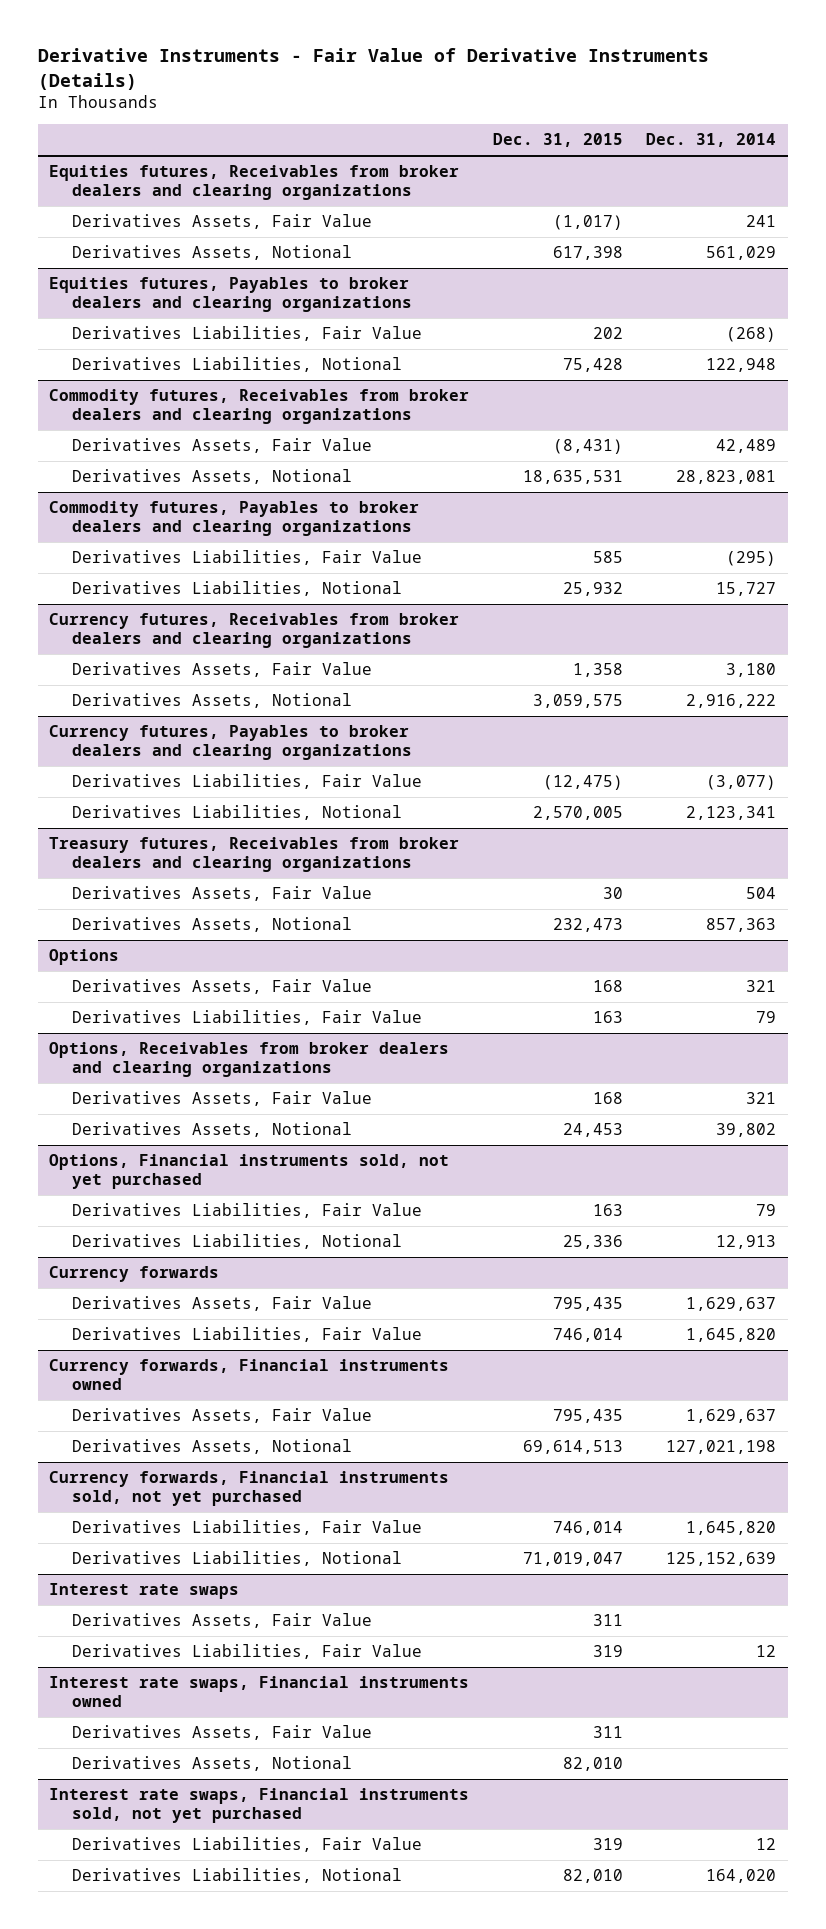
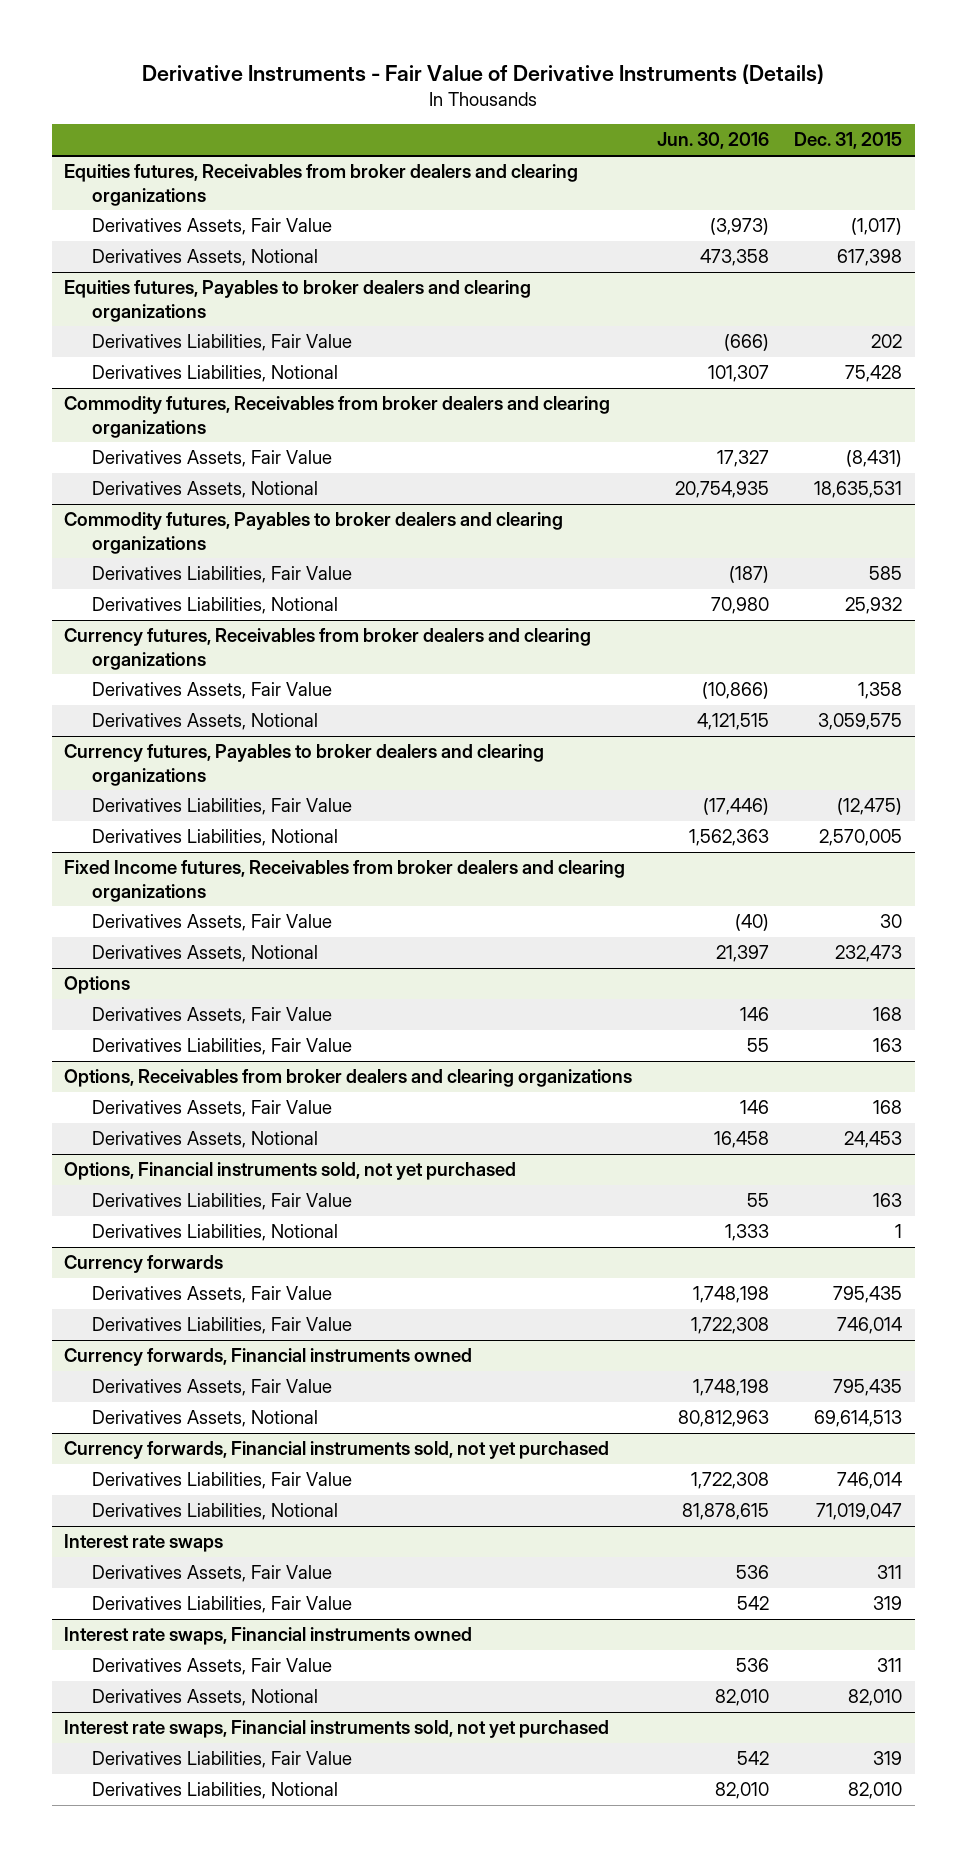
- | Dec. 31, 2015 | Dec. 31, 2014
+ | Jun. 30, 2016 | Dec. 31, 2015
- Treasury futures, Receivables from broker dealers and clearing organizations
+ Fixed Income futures, Receivables from broker dealers and clearing organizations
@ Options, Financial instruments sold, not yet purchased
- Derivatives Liabilities, Notional | 25,336 | 12,913
+ Derivatives Liabilities, Notional | 1,333 | 1

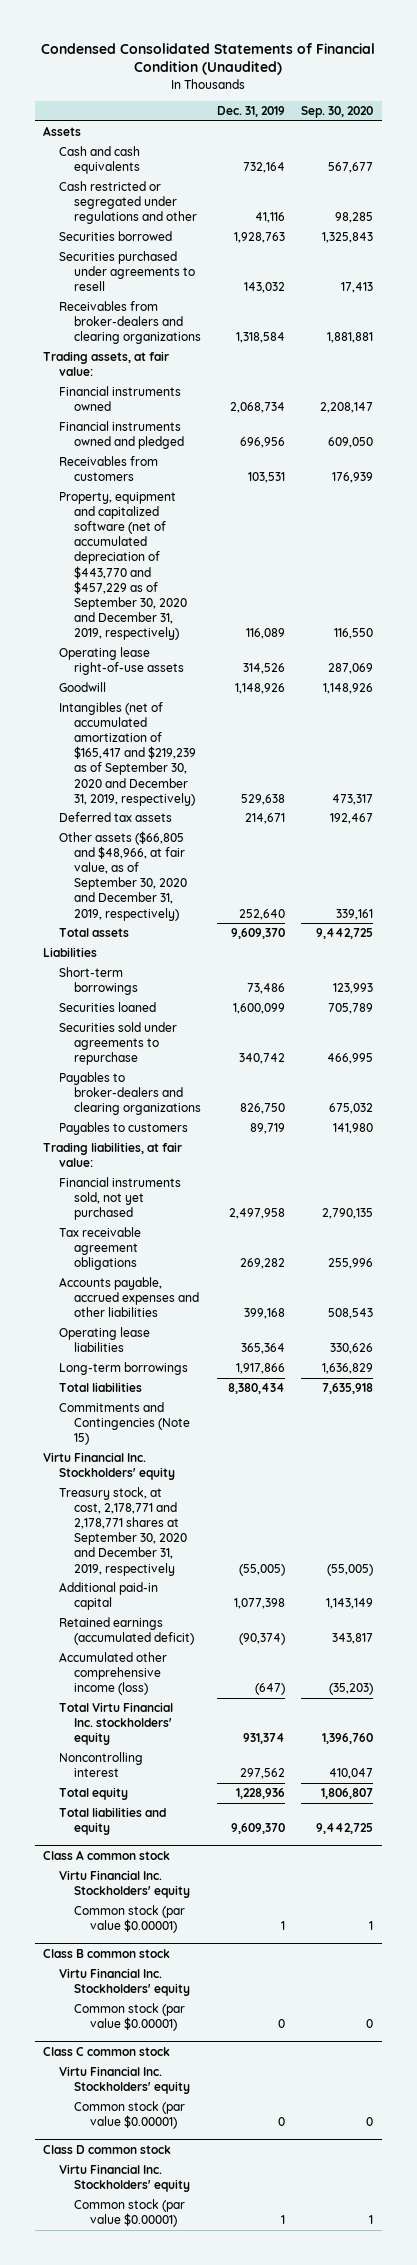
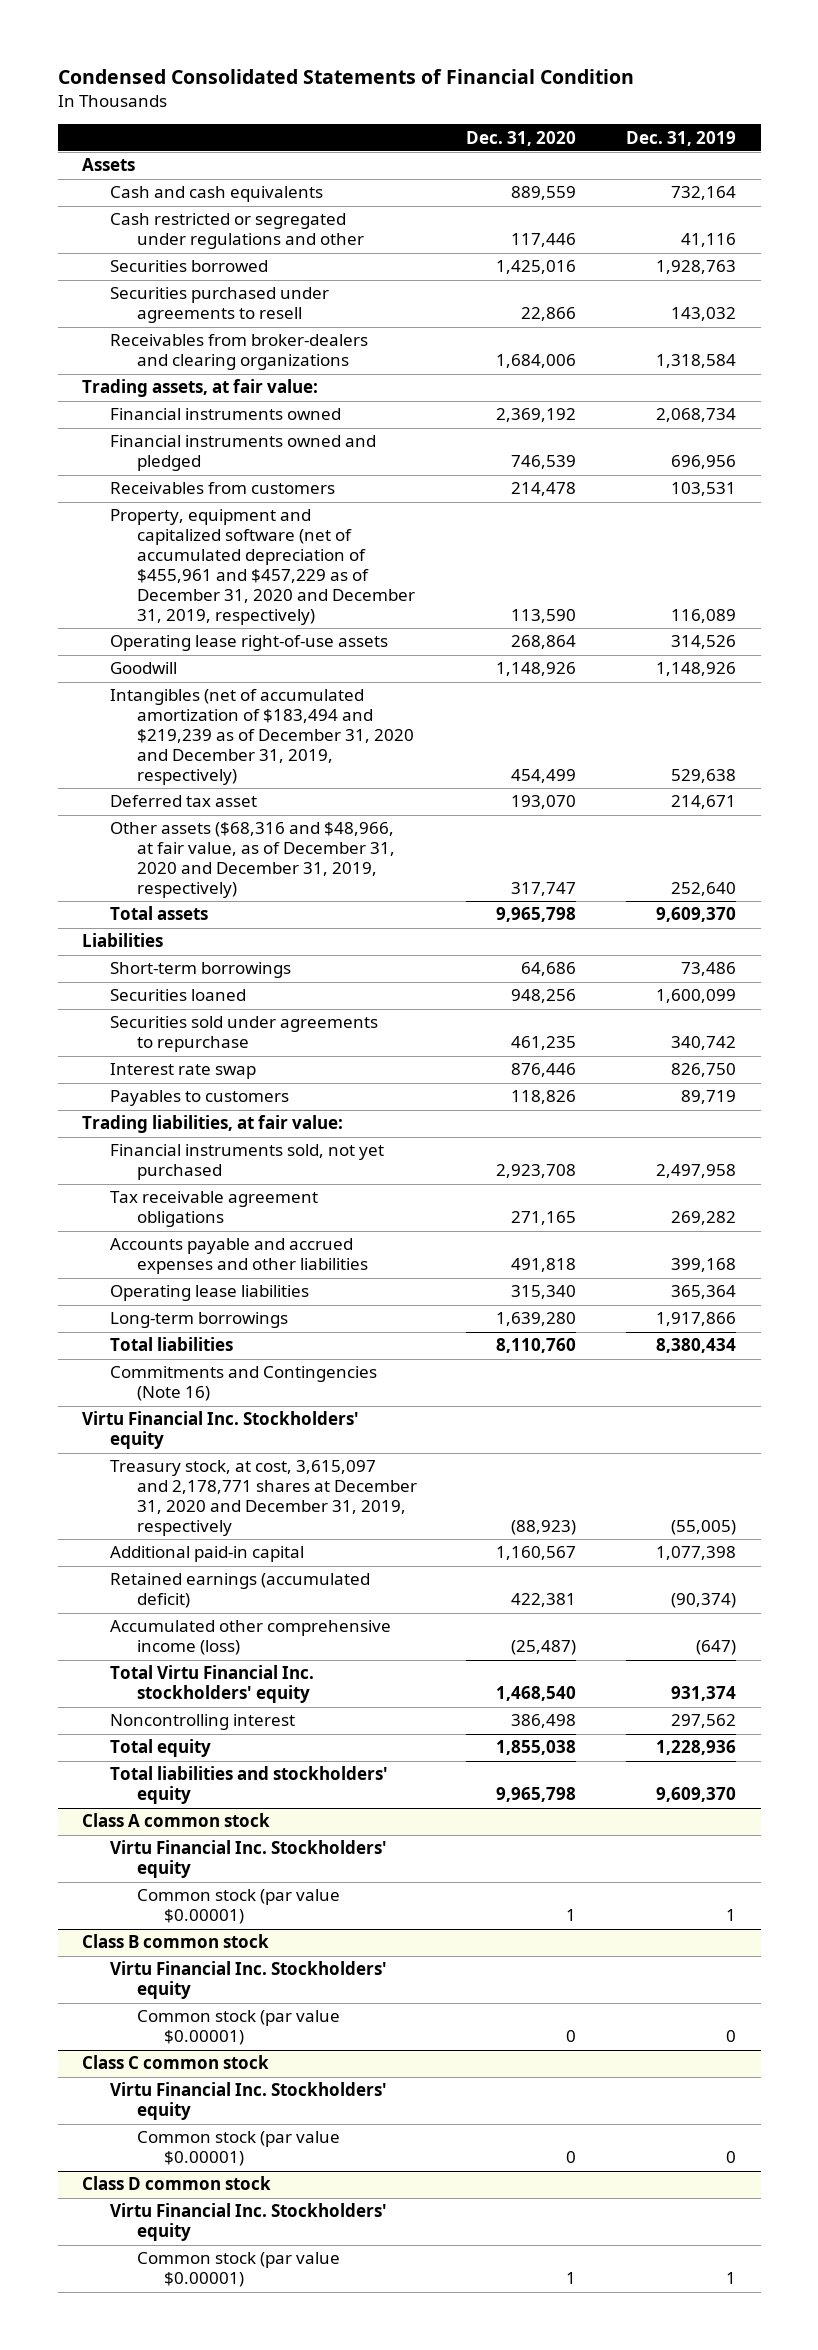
- Condensed Consolidated Statements of Financial Condition (Unaudited)
+ Condensed Consolidated Statements of Financial Condition
- | Dec. 31, 2019 | Sep. 30, 2020
+ | Dec. 31, 2020 | Dec. 31, 2019
- Property, equipment and capitalized software (net of accumulated depreciation of $443,770 and $457,229 as of September 30, 2020 and December 31, 2019, respectively) | 116,089 | 116,550
+ Property, equipment and capitalized software (net of accumulated depreciation of $455,961 and $457,229 as of December 31, 2020 and December 31, 2019, respectively) | 113,590 | 116,089
- Intangibles (net of accumulated amortization of $165,417 and $219,239 as of September 30, 2020 and December 31, 2019, respectively) | 529,638 | 473,317
- Deferred tax assets | 214,671 | 192,467
- Other assets ($66,805 and $48,966, at fair value, as of September 30, 2020 and December 31, 2019, respectively) | 252,640 | 339,161
+ Intangibles (net of accumulated amortization of $183,494 and $219,239 as of December 31, 2020 and December 31, 2019, respectively) | 454,499 | 529,638
+ Deferred tax asset | 193,070 | 214,671
+ Other assets ($68,316 and $48,966, at fair value, as of December 31, 2020 and December 31, 2019, respectively) | 317,747 | 252,640
- Payables to broker-dealers and clearing organizations | 826,750 | 675,032
+ Interest rate swap | 876,446 | 826,750
- Accounts payable, accrued expenses and other liabilities | 399,168 | 508,543
+ Accounts payable and accrued expenses and other liabilities | 491,818 | 399,168
- Commitments and Contingencies (Note 15)
+ Commitments and Contingencies (Note 16)
- Treasury stock, at cost, 2,178,771 and 2,178,771 shares at September 30, 2020 and December 31, 2019, respectively | (55,005) | (55,005)
+ Treasury stock, at cost, 3,615,097 and 2,178,771 shares at December 31, 2020 and December 31, 2019, respectively | (88,923) | (55,005)
- Total liabilities and equity | 9,609,370 | 9,442,725
+ Total liabilities and stockholders' equity | 9,965,798 | 9,609,370

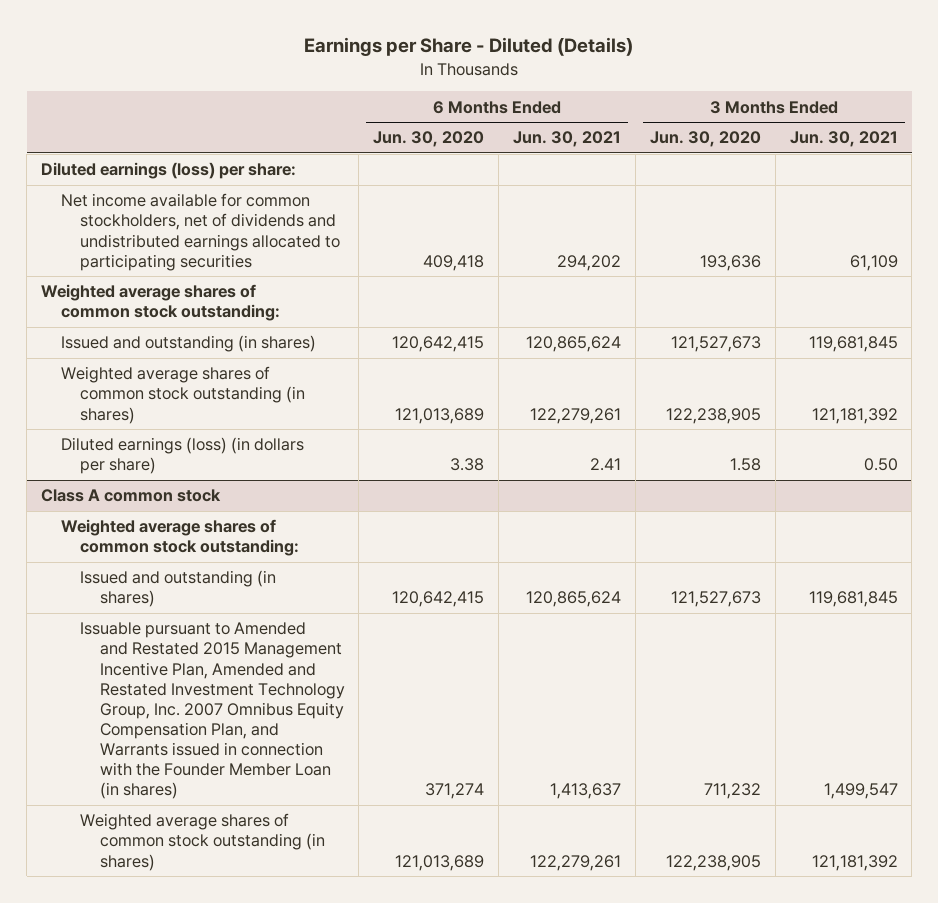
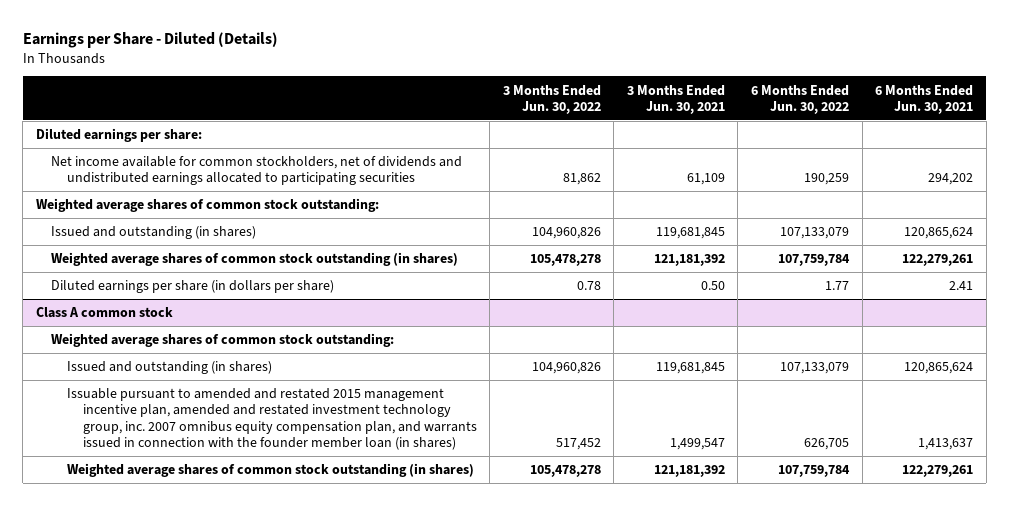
- | 6 Months Ended Jun. 30, 2020 | 6 Months Ended Jun. 30, 2021 | 3 Months Ended Jun. 30, 2020 | 3 Months Ended Jun. 30, 2021
+ | 3 Months Ended Jun. 30, 2022 | 3 Months Ended Jun. 30, 2021 | 6 Months Ended Jun. 30, 2022 | 6 Months Ended Jun. 30, 2021
- Diluted earnings (loss) per share:
+ Diluted earnings per share:
- Diluted earnings (loss) (in dollars per share) | 3.38 | 2.41 | 1.58 | 0.50
+ Diluted earnings per share (in dollars per share) | 0.78 | 0.50 | 1.77 | 2.41
@ Class A common stock
- Issuable pursuant to Amended and Restated 2015 Management Incentive Plan, Amended and Restated Investment Technology Group, Inc. 2007 Omnibus Equity Compensation Plan, and Warrants issued in connection with the Founder Member Loan (in shares) | 371,274 | 1,413,637 | 711,232 | 1,499,547
+ Issuable pursuant to amended and restated 2015 management incentive plan, amended and restated investment technology group, inc. 2007 omnibus equity compensation plan, and warrants issued in connection with the founder member loan (in shares) | 517,452 | 1,499,547 | 626,705 | 1,413,637

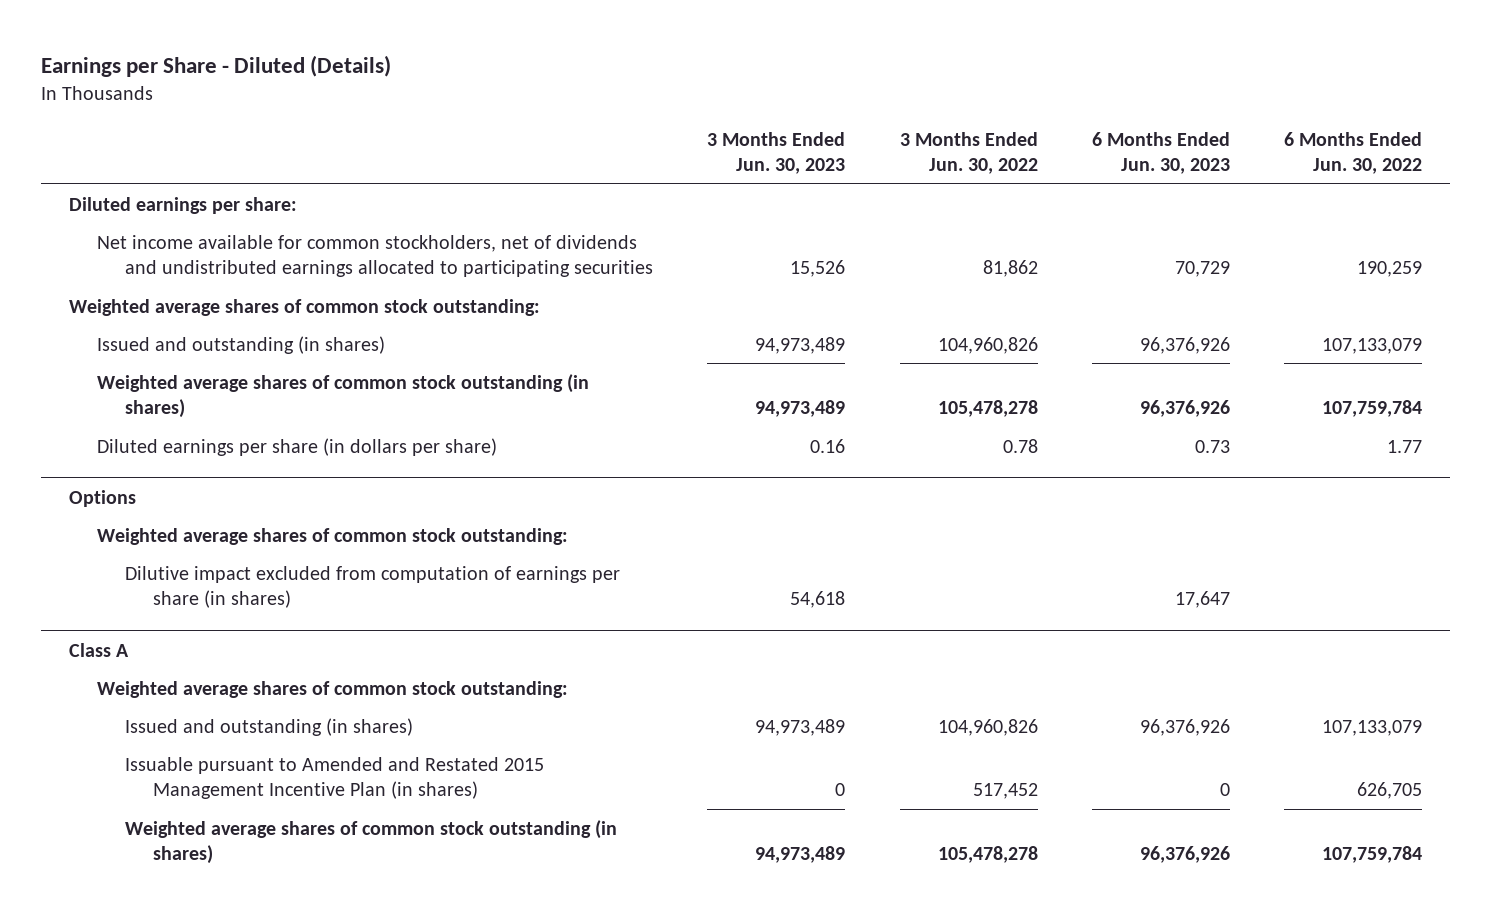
- | 3 Months Ended Jun. 30, 2022 | 3 Months Ended Jun. 30, 2021 | 6 Months Ended Jun. 30, 2022 | 6 Months Ended Jun. 30, 2021
+ | 3 Months Ended Jun. 30, 2023 | 3 Months Ended Jun. 30, 2022 | 6 Months Ended Jun. 30, 2023 | 6 Months Ended Jun. 30, 2022
- Class A common stock
+ Options
+ Dilutive impact excluded from computation of earnings per share (in shares) | 54,618 | | 17,647 |
+ Class A
+ Weighted average shares of common stock outstanding:
- Issuable pursuant to amended and restated 2015 management incentive plan, amended and restated investment technology group, inc. 2007 omnibus equity compensation plan, and warrants issued in connection with the founder member loan (in shares) | 517,452 | 1,499,547 | 626,705 | 1,413,637
+ Issuable pursuant to Amended and Restated 2015 Management Incentive Plan (in shares) | 0 | 517,452 | 0 | 626,705

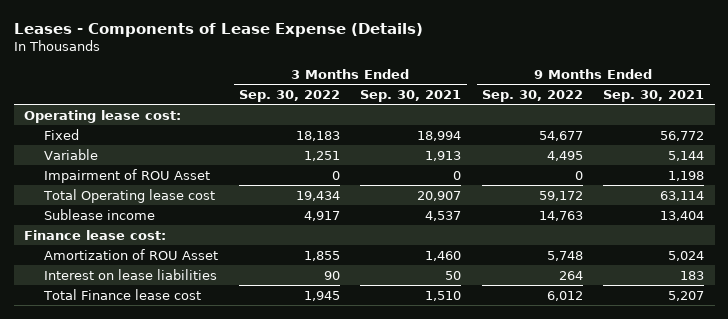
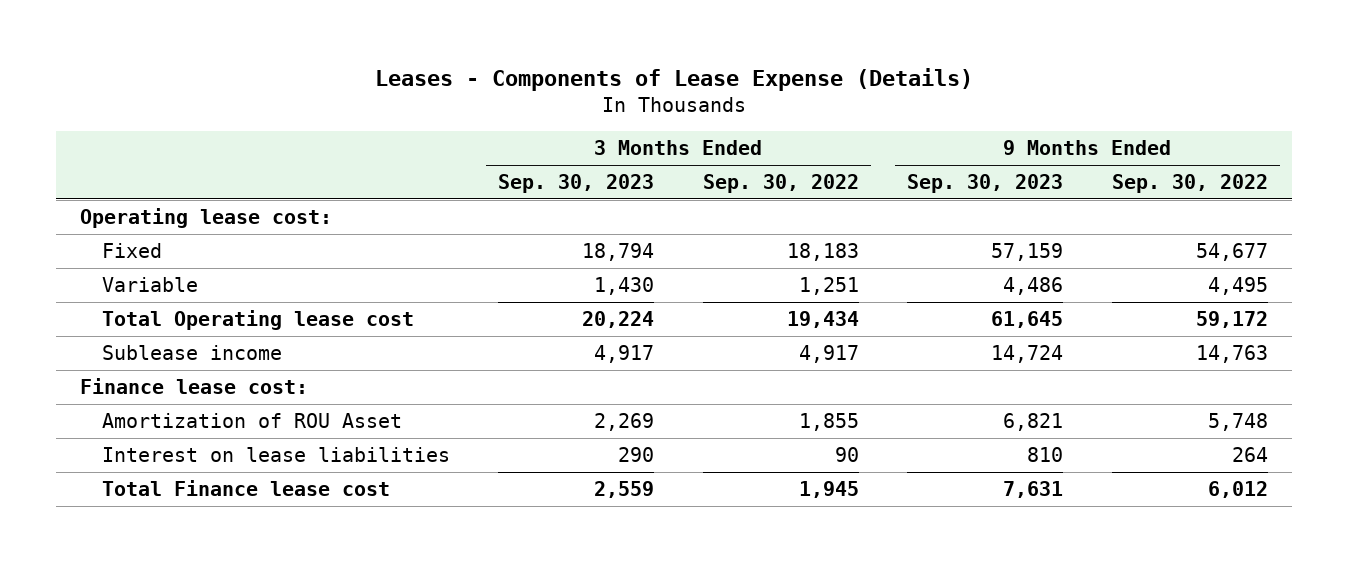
- | 3 Months Ended Sep. 30, 2022 | 3 Months Ended Sep. 30, 2021 | 9 Months Ended Sep. 30, 2022 | 9 Months Ended Sep. 30, 2021
+ | 3 Months Ended Sep. 30, 2023 | 3 Months Ended Sep. 30, 2022 | 9 Months Ended Sep. 30, 2023 | 9 Months Ended Sep. 30, 2022
- Impairment of ROU Asset | 0 | 0 | 0 | 1,198

